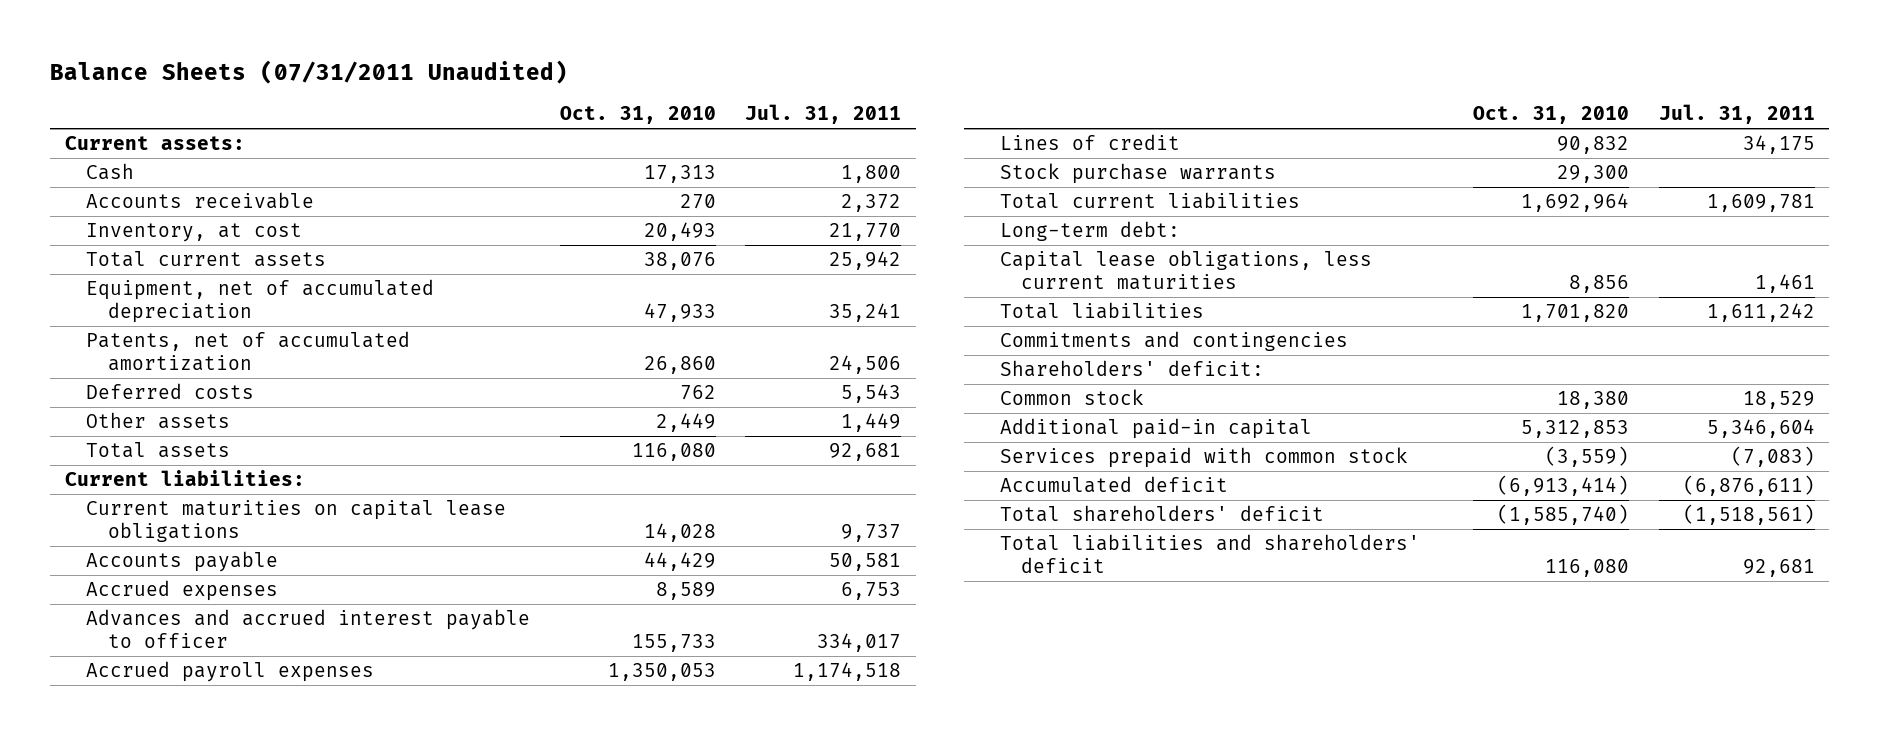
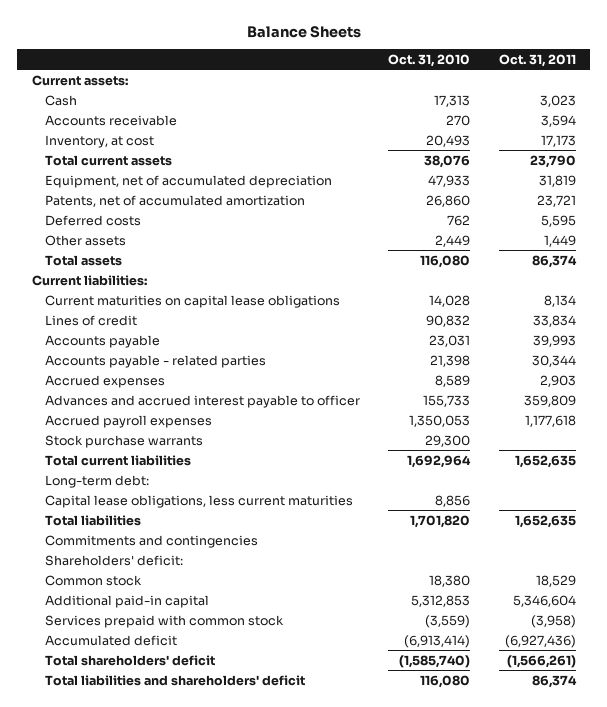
- Balance Sheets (07/31/2011 Unaudited)
+ Balance Sheets
- | Oct. 31, 2010 | Jul. 31, 2011
+ | Oct. 31, 2010 | Oct. 31, 2011
- Accounts payable | 44,429 | 50,581
moved up: Lines of credit | 90,832 | 33,834
+ Accounts payable | 23,031 | 39,993
+ Accounts payable - related parties | 21,398 | 30,344

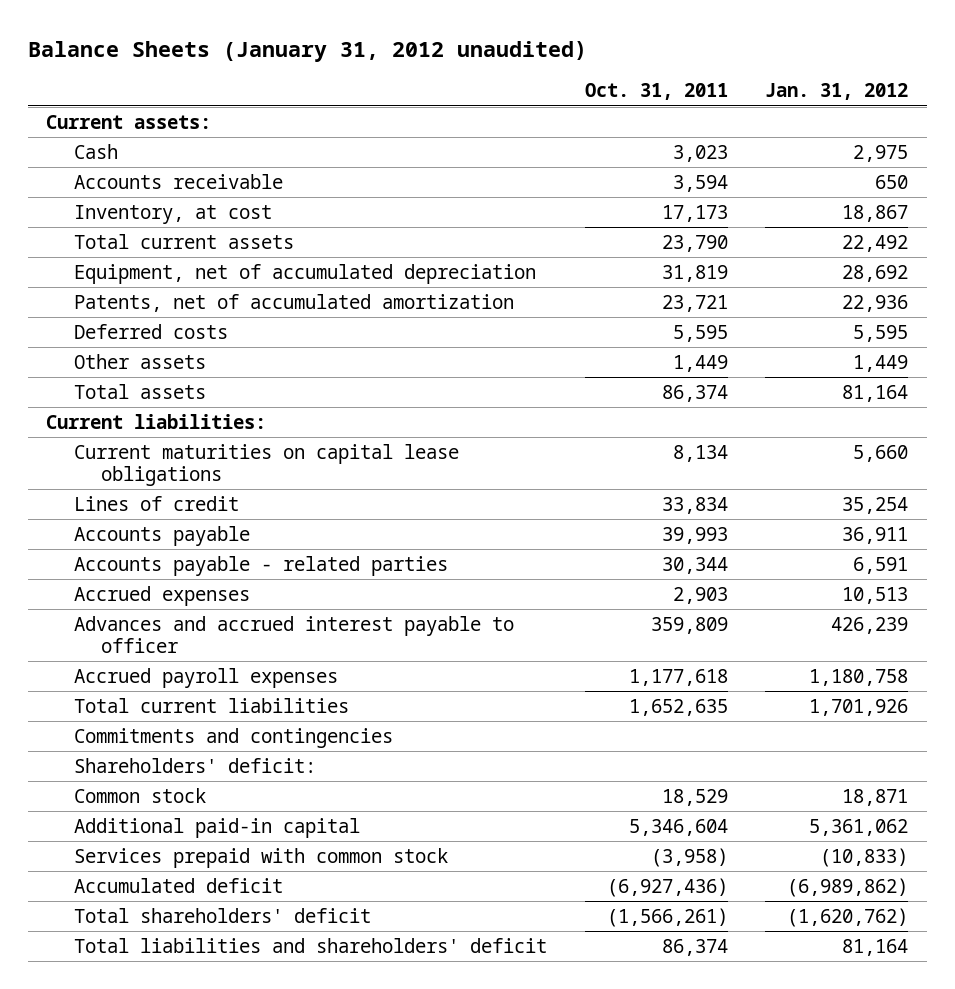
- Balance Sheets
+ Balance Sheets (January 31, 2012 unaudited)
- | Oct. 31, 2010 | Oct. 31, 2011
+ | Oct. 31, 2011 | Jan. 31, 2012
- Stock purchase warrants | 29,300 |
- Long-term debt:
- Capital lease obligations, less current maturities | 8,856 |
- Total liabilities | 1,701,820 | 1,652,635

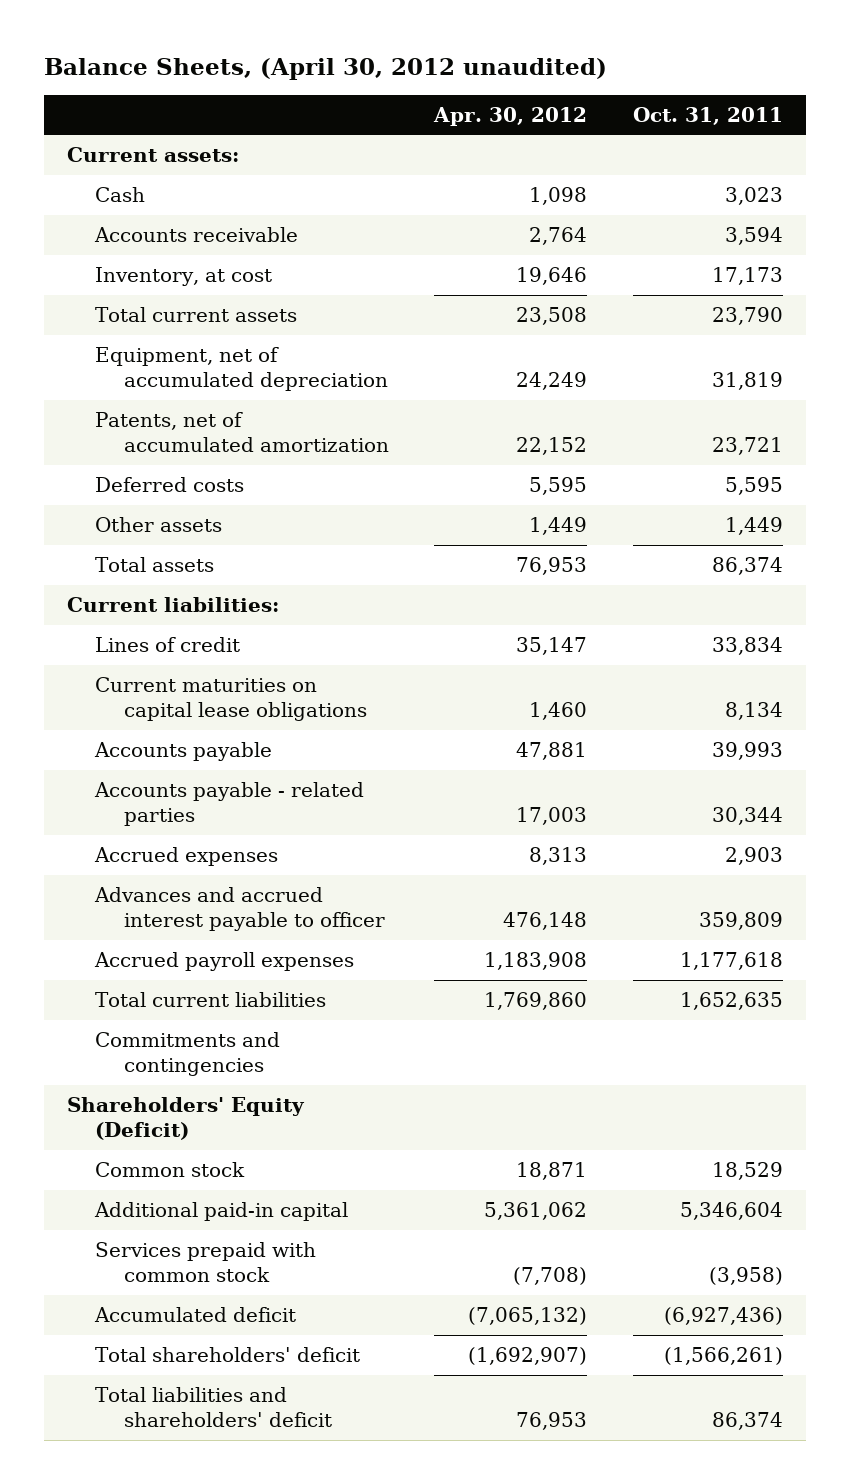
- Balance Sheets (January 31, 2012 unaudited)
+ Balance Sheets, (April 30, 2012 unaudited)
- | Oct. 31, 2011 | Jan. 31, 2012
+ | Apr. 30, 2012 | Oct. 31, 2011
moved down: Current maturities on capital lease obligations | 1,460 | 8,134
- Shareholders' deficit:
+ Shareholders' Equity (Deficit)

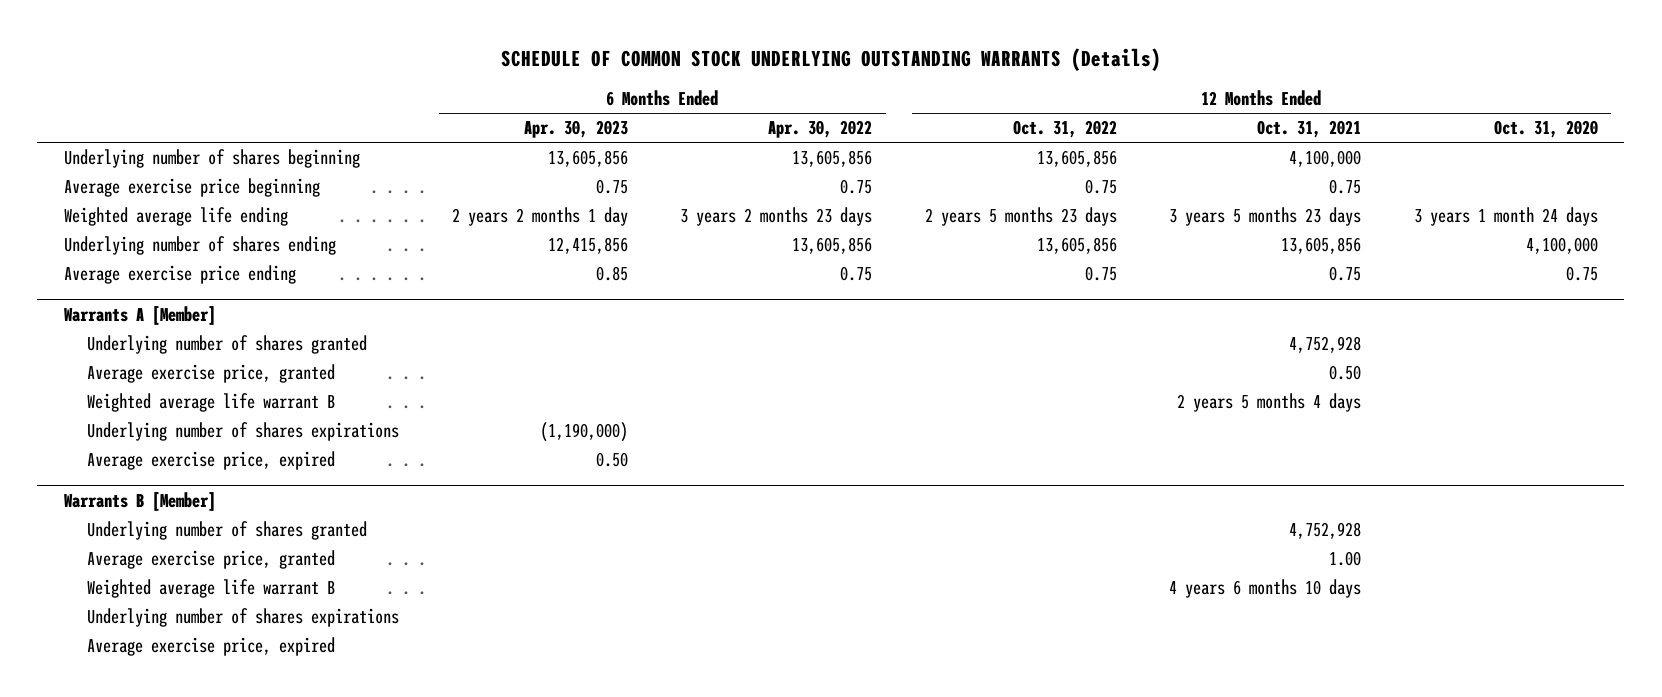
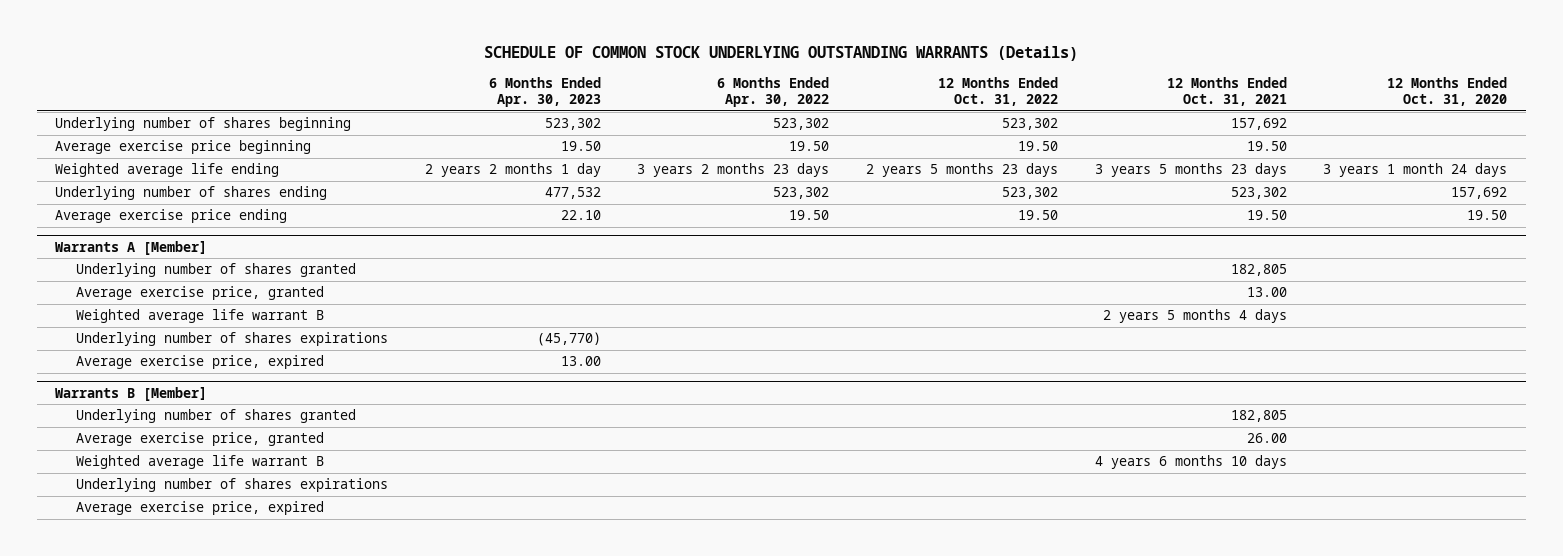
- Underlying number of shares beginning | 13,605,856 | 13,605,856 | 13,605,856 | 4,100,000 |
- Average exercise price beginning | 0.75 | 0.75 | 0.75 | 0.75 |
+ Underlying number of shares beginning | 523,302 | 523,302 | 523,302 | 157,692 |
+ Average exercise price beginning | 19.50 | 19.50 | 19.50 | 19.50 |
- Underlying number of shares ending | 12,415,856 | 13,605,856 | 13,605,856 | 13,605,856 | 4,100,000
- Average exercise price ending | 0.85 | 0.75 | 0.75 | 0.75 | 0.75
+ Underlying number of shares ending | 477,532 | 523,302 | 523,302 | 523,302 | 157,692
+ Average exercise price ending | 22.10 | 19.50 | 19.50 | 19.50 | 19.50
@ Warrants A [Member]
- Underlying number of shares granted | | | | 4,752,928 |
- Average exercise price, granted | | | | 0.50 |
+ Underlying number of shares granted | | | | 182,805 |
+ Average exercise price, granted | | | | 13.00 |
- Underlying number of shares expirations | (1,190,000) | | | |
- Average exercise price, expired | 0.50 | | | |
+ Underlying number of shares expirations | (45,770) | | | |
+ Average exercise price, expired | 13.00 | | | |
@ Warrants B [Member]
- Underlying number of shares granted | | | | 4,752,928 |
- Average exercise price, granted | | | | 1.00 |
+ Underlying number of shares granted | | | | 182,805 |
+ Average exercise price, granted | | | | 26.00 |

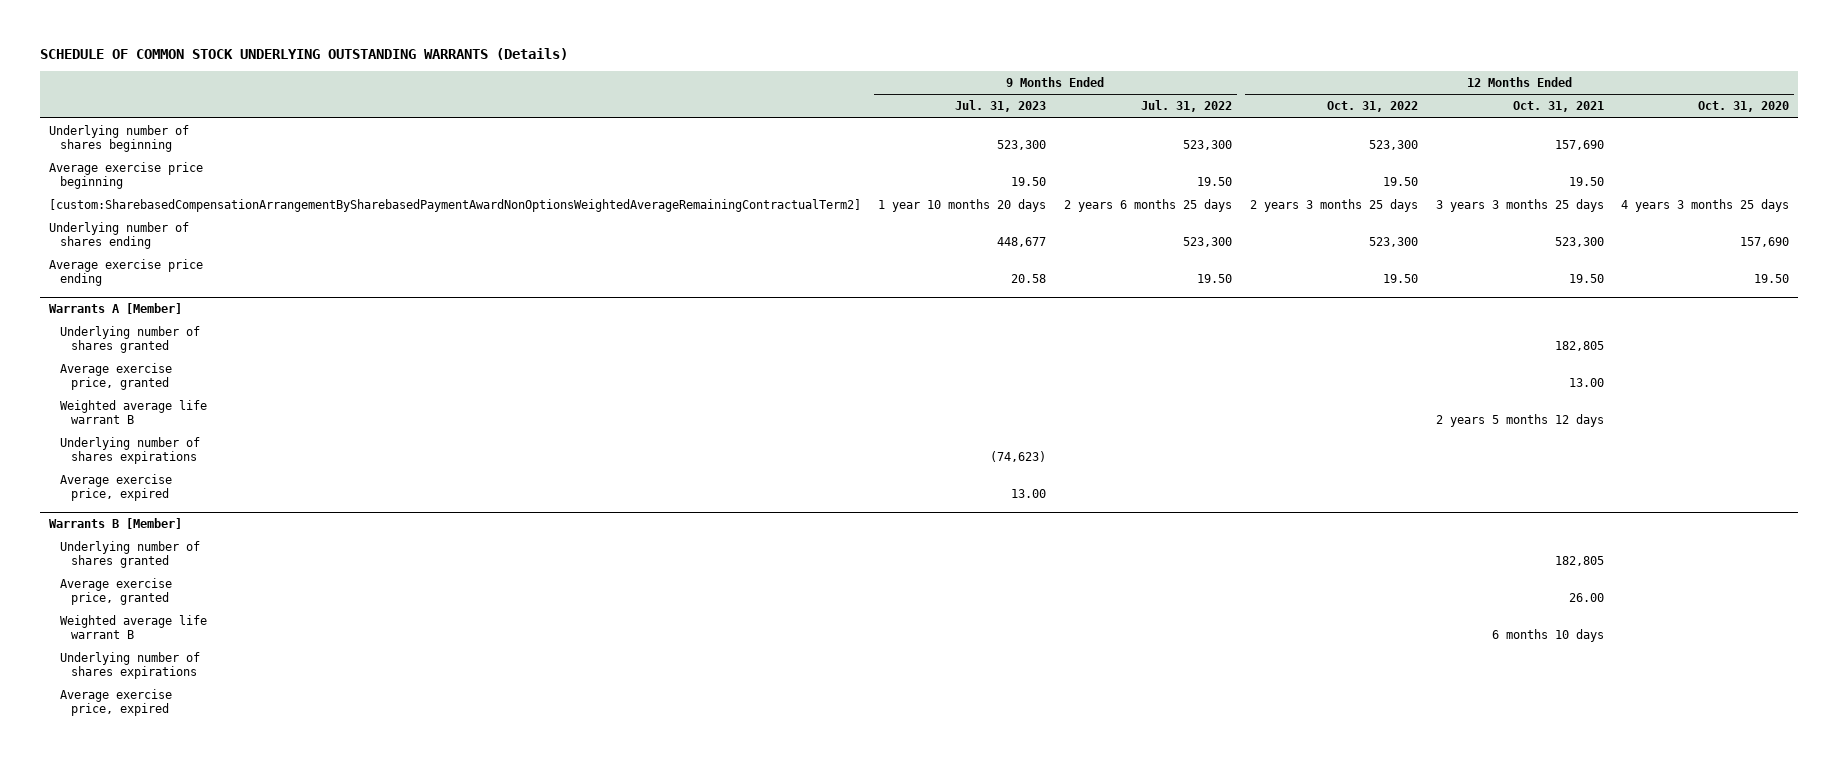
- | 6 Months Ended Apr. 30, 2023 | 6 Months Ended Apr. 30, 2022 | 12 Months Ended Oct. 31, 2022 | 12 Months Ended Oct. 31, 2021 | 12 Months Ended Oct. 31, 2020
+ | 9 Months Ended Jul. 31, 2023 | 9 Months Ended Jul. 31, 2022 | 12 Months Ended Oct. 31, 2022 | 12 Months Ended Oct. 31, 2021 | 12 Months Ended Oct. 31, 2020
- Underlying number of shares beginning | 523,302 | 523,302 | 523,302 | 157,692 |
+ Underlying number of shares beginning | 523,300 | 523,300 | 523,300 | 157,690 |
- Weighted average life ending | 2 years 2 months 1 day | 3 years 2 months 23 days | 2 years 5 months 23 days | 3 years 5 months 23 days | 3 years 1 month 24 days
- Underlying number of shares ending | 477,532 | 523,302 | 523,302 | 523,302 | 157,692
+ [custom:SharebasedCompensationArrangementBySharebasedPaymentAwardNonOptionsWeightedAverageRemainingContractualTerm2] | 1 year 10 months 20 days | 2 years 6 months 25 days | 2 years 3 months 25 days | 3 years 3 months 25 days | 4 years 3 months 25 days
+ Underlying number of shares ending | 448,677 | 523,300 | 523,300 | 523,300 | 157,690
@ Warrants A [Member]
- Weighted average life warrant B | | | | 2 years 5 months 4 days |
+ Weighted average life warrant B | | | | 2 years 5 months 12 days |
@ Warrants B [Member]
- Weighted average life warrant B | | | | 4 years 6 months 10 days |
+ Weighted average life warrant B | | | | 6 months 10 days |

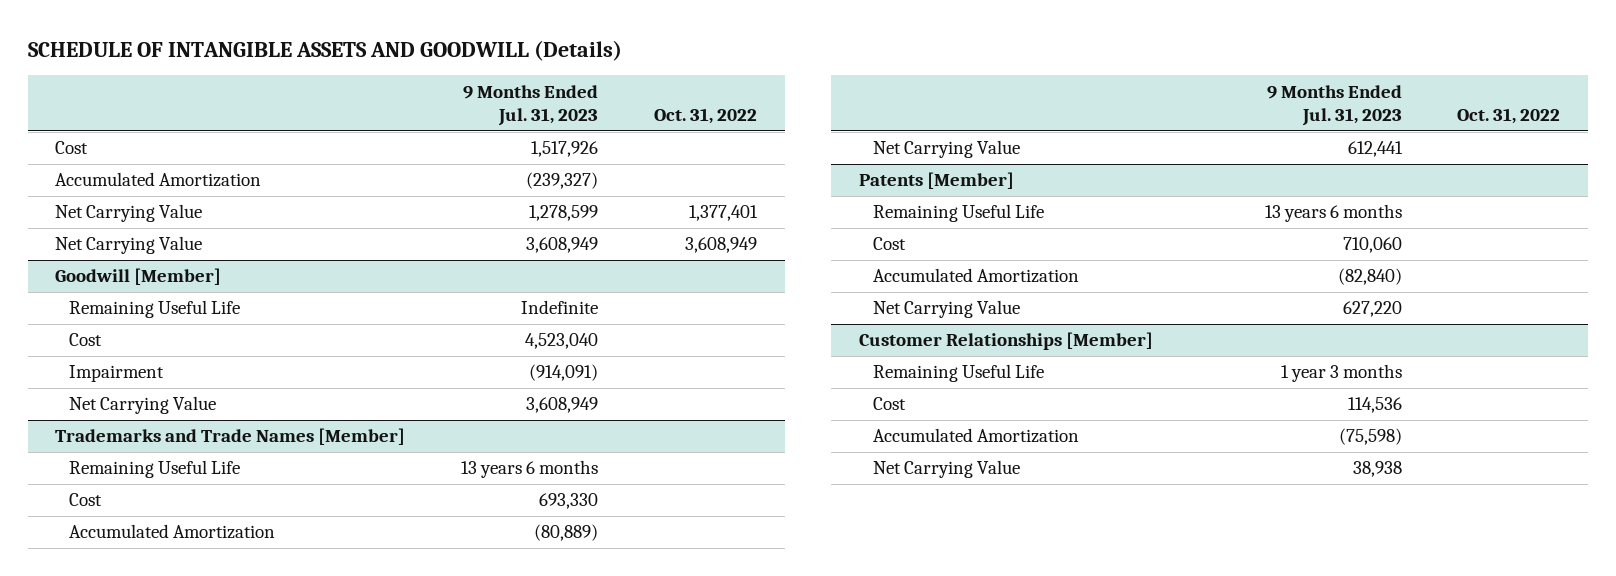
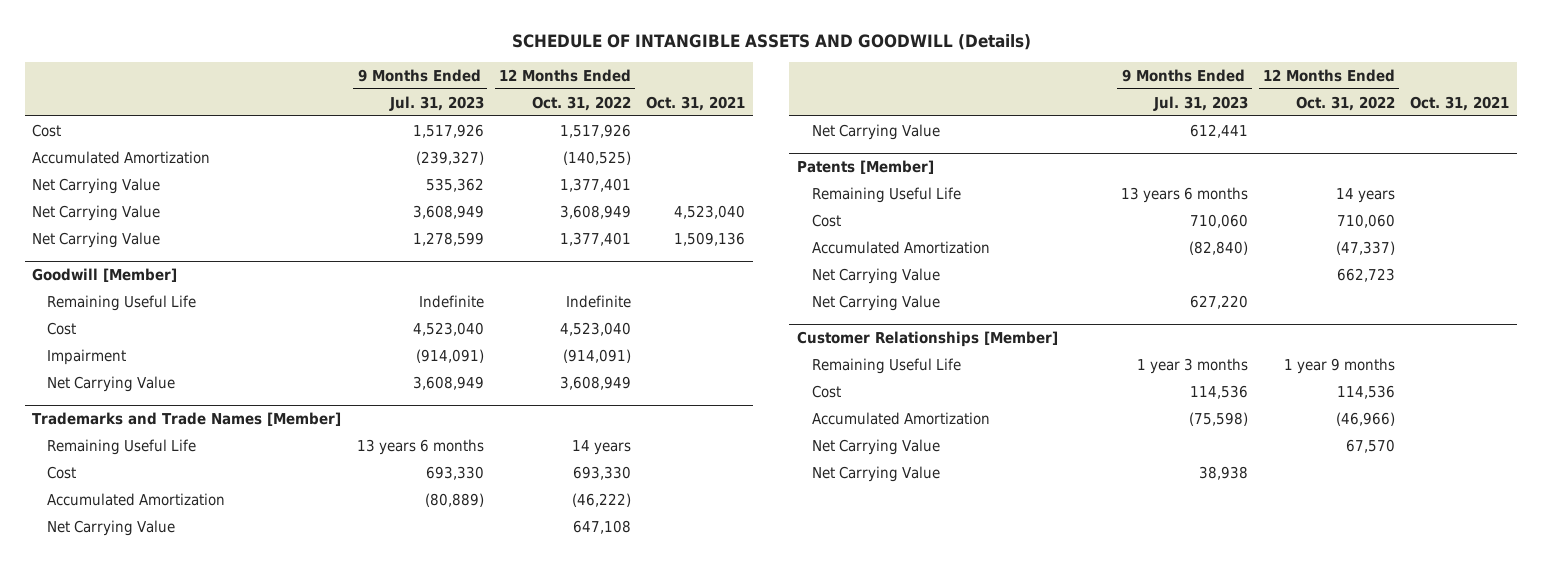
- | 9 Months Ended Jul. 31, 2023 | Oct. 31, 2022
+ | 9 Months Ended Jul. 31, 2023 | 12 Months Ended Oct. 31, 2022 | Oct. 31, 2021
+ Net Carrying Value | 535,362 | 1,377,401 |
moved down: Net Carrying Value | 1,278,599 | 1,377,401 | 1,509,136
@ Trademarks and Trade Names [Member]
+ Net Carrying Value | | 647,108 |
@ Patents [Member]
+ Net Carrying Value | | 662,723 |
@ Customer Relationships [Member]
+ Net Carrying Value | | 67,570 |

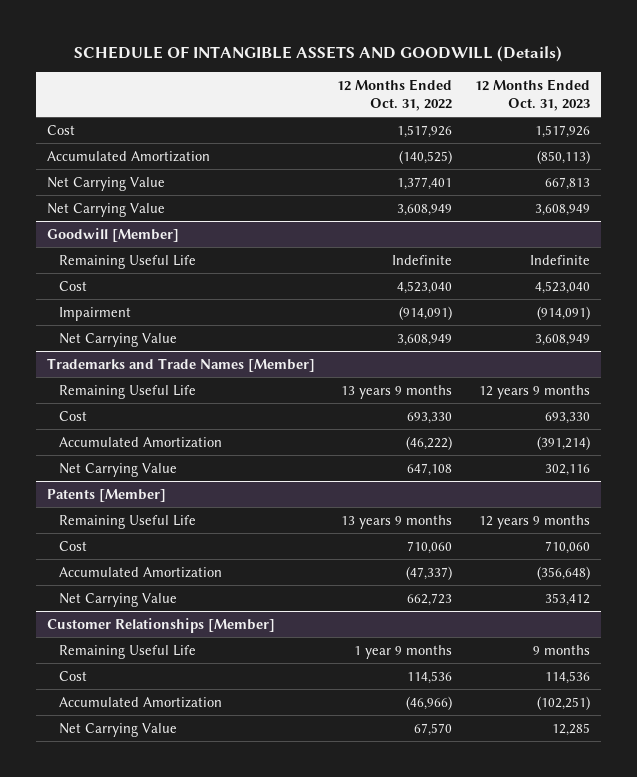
- | 9 Months Ended Jul. 31, 2023 | 12 Months Ended Oct. 31, 2022 | Oct. 31, 2021
+ | 12 Months Ended Oct. 31, 2022 | 12 Months Ended Oct. 31, 2023
- Net Carrying Value | 1,278,599 | 1,377,401 | 1,509,136
@ Trademarks and Trade Names [Member]
- Remaining Useful Life | 13 years 6 months | 14 years |
+ Remaining Useful Life | 13 years 9 months | 12 years 9 months
- Net Carrying Value | 612,441 | |
@ Patents [Member]
- Remaining Useful Life | 13 years 6 months | 14 years |
+ Remaining Useful Life | 13 years 9 months | 12 years 9 months
- Net Carrying Value | 627,220 | |
@ Customer Relationships [Member]
- Net Carrying Value | 38,938 | |

